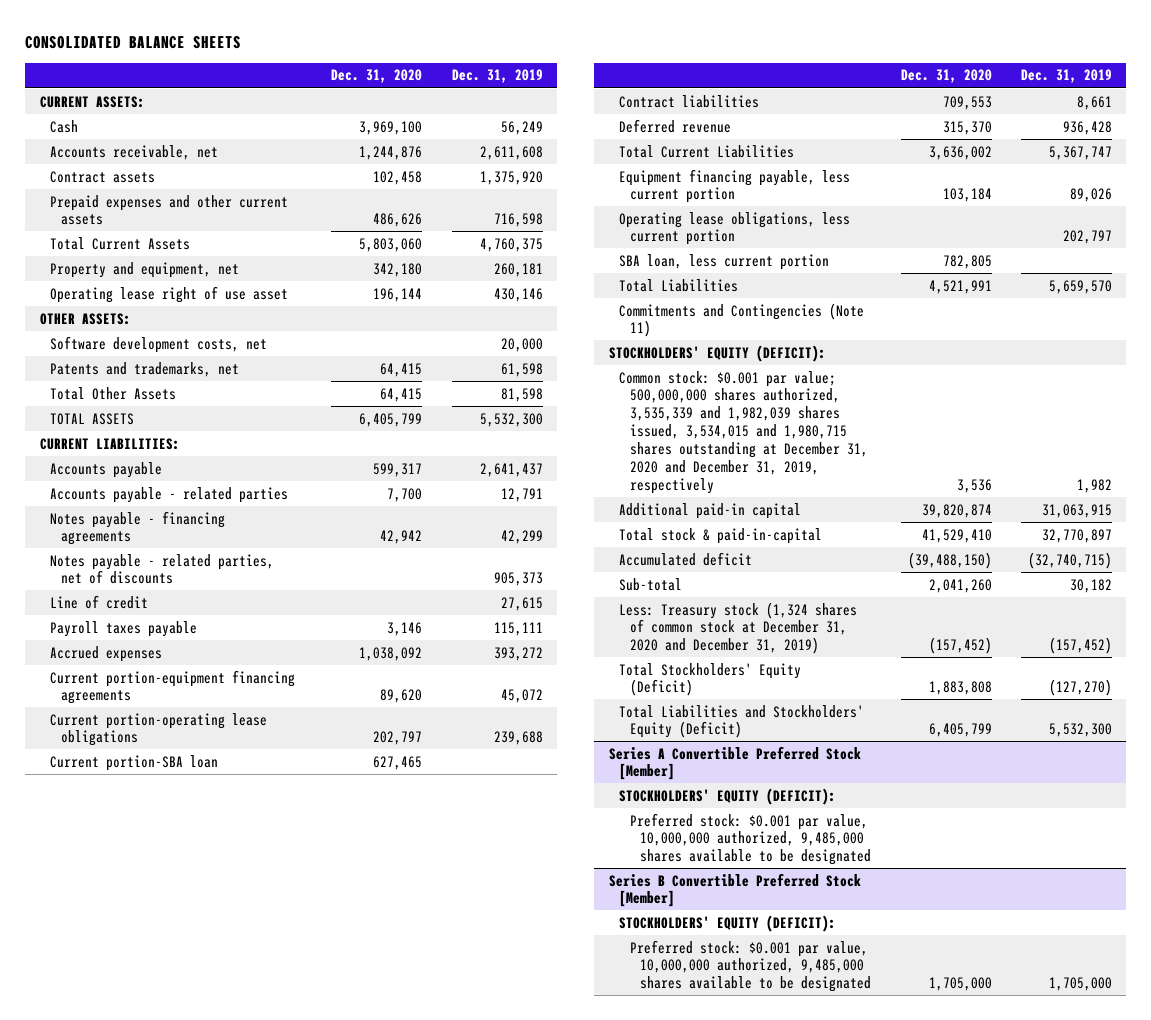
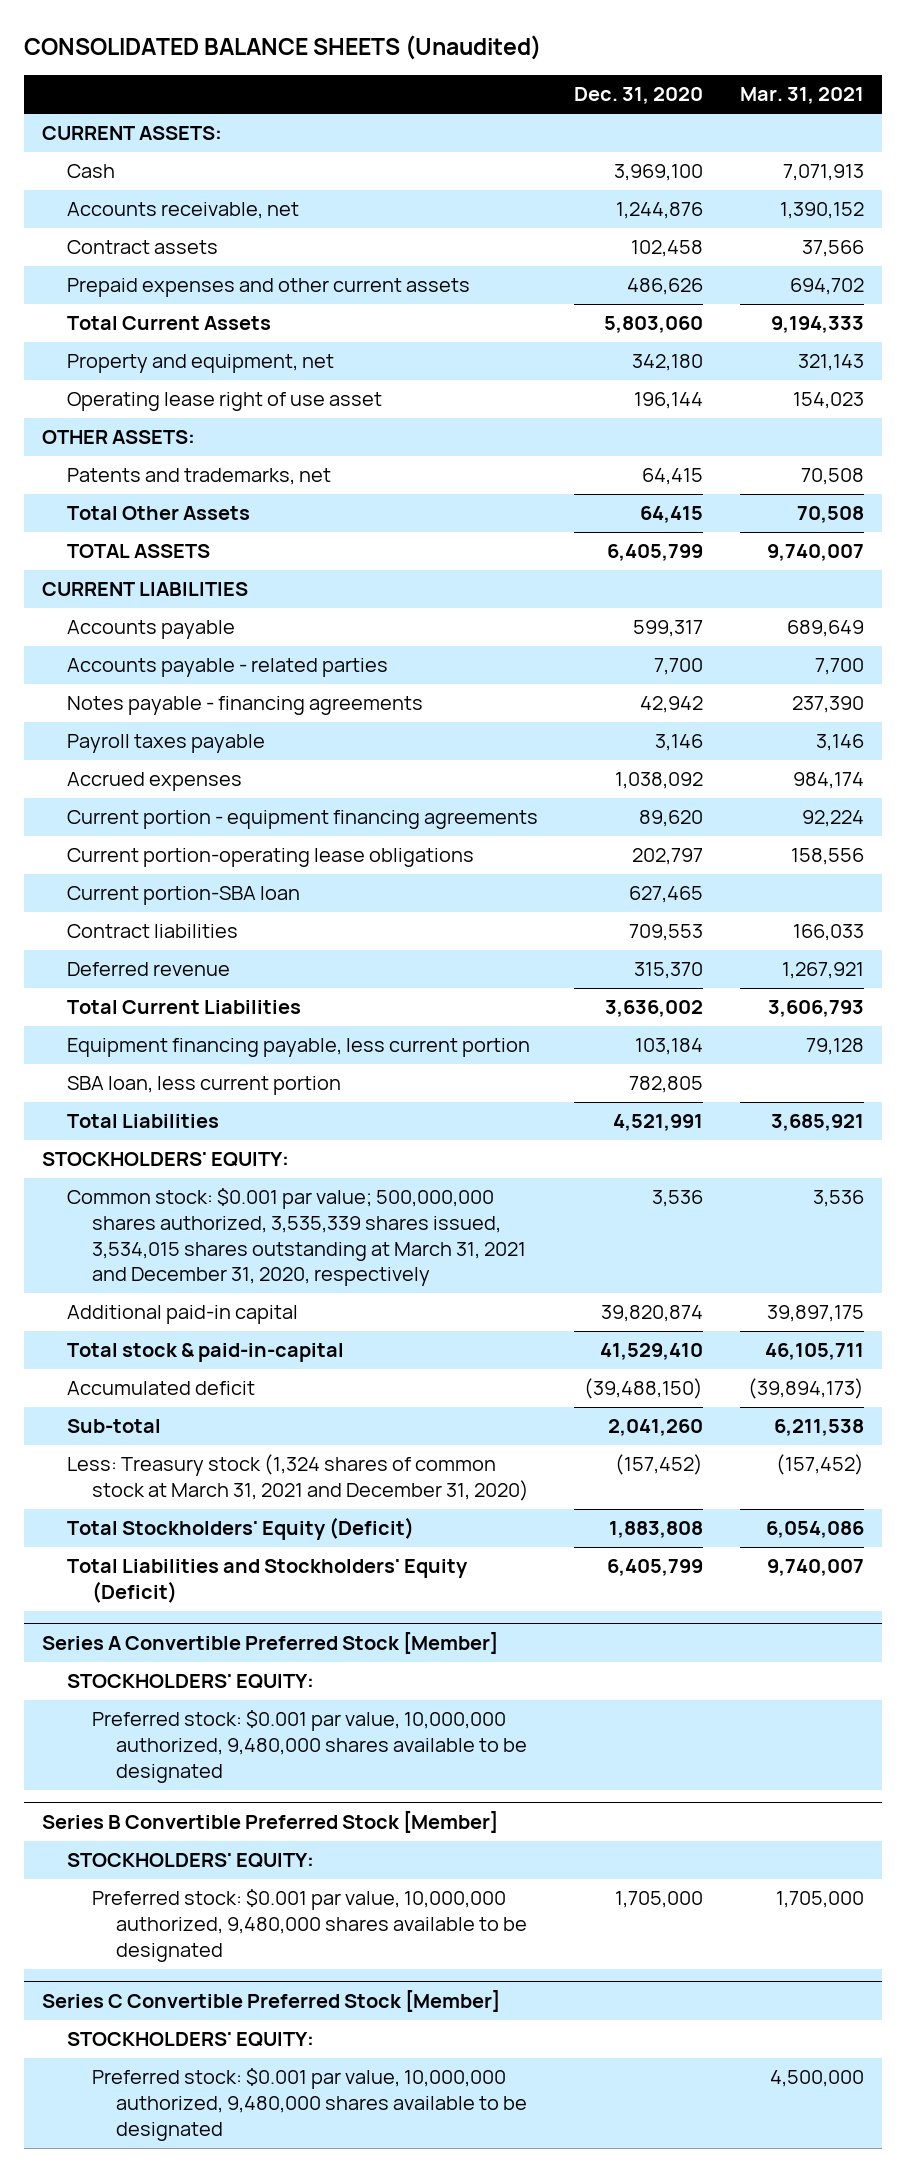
- CONSOLIDATED BALANCE SHEETS
+ CONSOLIDATED BALANCE SHEETS (Unaudited)
- | Dec. 31, 2020 | Dec. 31, 2019
+ | Dec. 31, 2020 | Mar. 31, 2021
- Software development costs, net | | 20,000
- CURRENT LIABILITIES:
+ CURRENT LIABILITIES
- Notes payable - related parties, net of discounts | | 905,373
- Line of credit | | 27,615
- Current portion-equipment financing agreements | 89,620 | 45,072
+ Current portion - equipment financing agreements | 89,620 | 92,224
- Operating lease obligations, less current portion | | 202,797
- Commitments and Contingencies (Note 11)
- STOCKHOLDERS' EQUITY (DEFICIT):
- Common stock: $0.001 par value; 500,000,000 shares authorized, 3,535,339 and 1,982,039 shares issued, 3,534,015 and 1,980,715 shares outstanding at December 31, 2020 and December 31, 2019, respectively | 3,536 | 1,982
+ STOCKHOLDERS' EQUITY:
+ Common stock: $0.001 par value; 500,000,000 shares authorized, 3,535,339 shares issued, 3,534,015 shares outstanding at March 31, 2021 and December 31, 2020, respectively | 3,536 | 3,536
- Less: Treasury stock (1,324 shares of common stock at December 31, 2020 and December 31, 2019) | (157,452) | (157,452)
+ Less: Treasury stock (1,324 shares of common stock at March 31, 2021 and December 31, 2020) | (157,452) | (157,452)
@ Series A Convertible Preferred Stock [Member]
- STOCKHOLDERS' EQUITY (DEFICIT):
- Preferred stock: $0.001 par value, 10,000,000 authorized, 9,485,000 shares available to be designated
+ STOCKHOLDERS' EQUITY:
+ Preferred stock: $0.001 par value, 10,000,000 authorized, 9,480,000 shares available to be designated
@ Series B Convertible Preferred Stock [Member]
- STOCKHOLDERS' EQUITY (DEFICIT):
- Preferred stock: $0.001 par value, 10,000,000 authorized, 9,485,000 shares available to be designated | 1,705,000 | 1,705,000
+ STOCKHOLDERS' EQUITY:
+ Preferred stock: $0.001 par value, 10,000,000 authorized, 9,480,000 shares available to be designated | 1,705,000 | 1,705,000
+ Series C Convertible Preferred Stock [Member]
+ STOCKHOLDERS' EQUITY:
+ Preferred stock: $0.001 par value, 10,000,000 authorized, 9,480,000 shares available to be designated | | 4,500,000

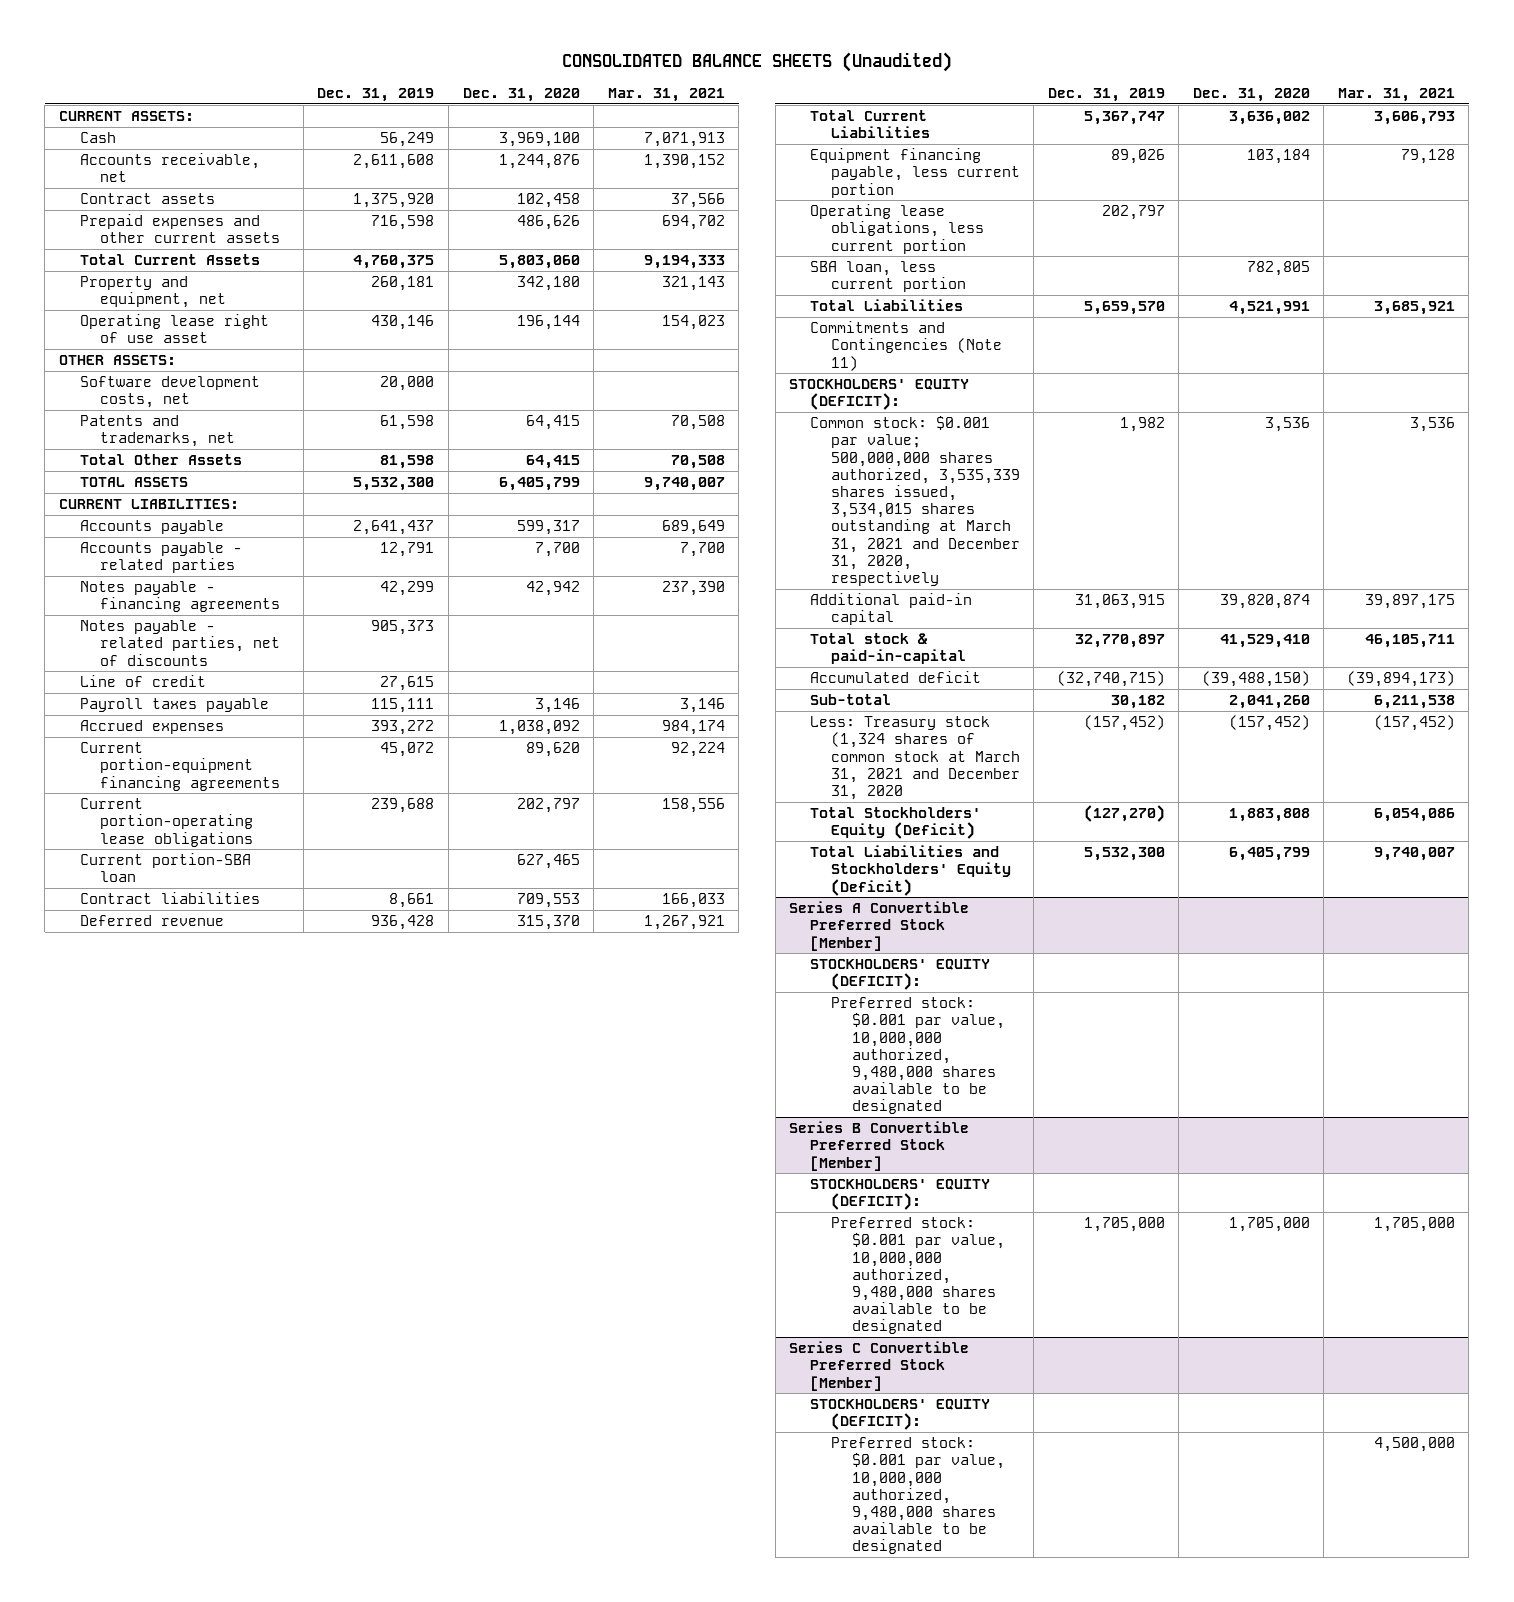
- | Dec. 31, 2020 | Mar. 31, 2021
+ | Dec. 31, 2019 | Dec. 31, 2020 | Mar. 31, 2021
+ Software development costs, net | 20,000 | |
- CURRENT LIABILITIES
+ CURRENT LIABILITIES:
+ Notes payable - related parties, net of discounts | 905,373 | |
+ Line of credit | 27,615 | |
- Current portion - equipment financing agreements | 89,620 | 92,224
+ Current portion-equipment financing agreements | 45,072 | 89,620 | 92,224
+ Operating lease obligations, less current portion | 202,797 | |
- STOCKHOLDERS' EQUITY:
+ Commitments and Contingencies (Note 11)
+ STOCKHOLDERS' EQUITY (DEFICIT):
- Less: Treasury stock (1,324 shares of common stock at March 31, 2021 and December 31, 2020) | (157,452) | (157,452)
+ Less: Treasury stock (1,324 shares of common stock at March 31, 2021 and December 31, 2020 | (157,452) | (157,452) | (157,452)
@ Series A Convertible Preferred Stock [Member]
- STOCKHOLDERS' EQUITY:
+ STOCKHOLDERS' EQUITY (DEFICIT):
@ Series B Convertible Preferred Stock [Member]
- STOCKHOLDERS' EQUITY:
+ STOCKHOLDERS' EQUITY (DEFICIT):
@ Series C Convertible Preferred Stock [Member]
- STOCKHOLDERS' EQUITY:
+ STOCKHOLDERS' EQUITY (DEFICIT):

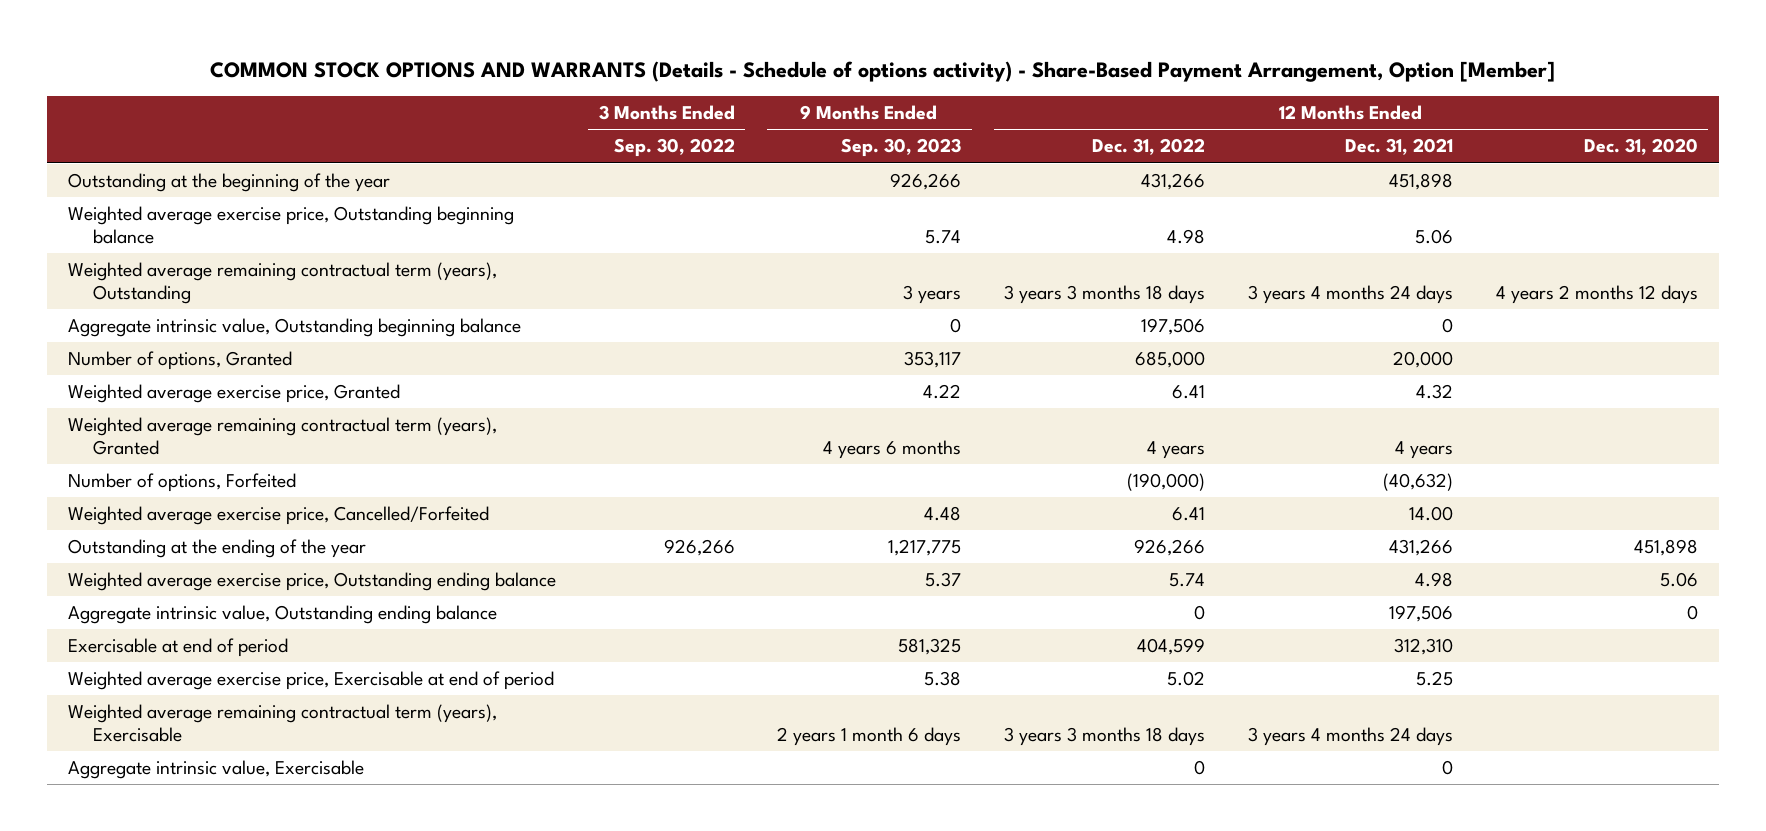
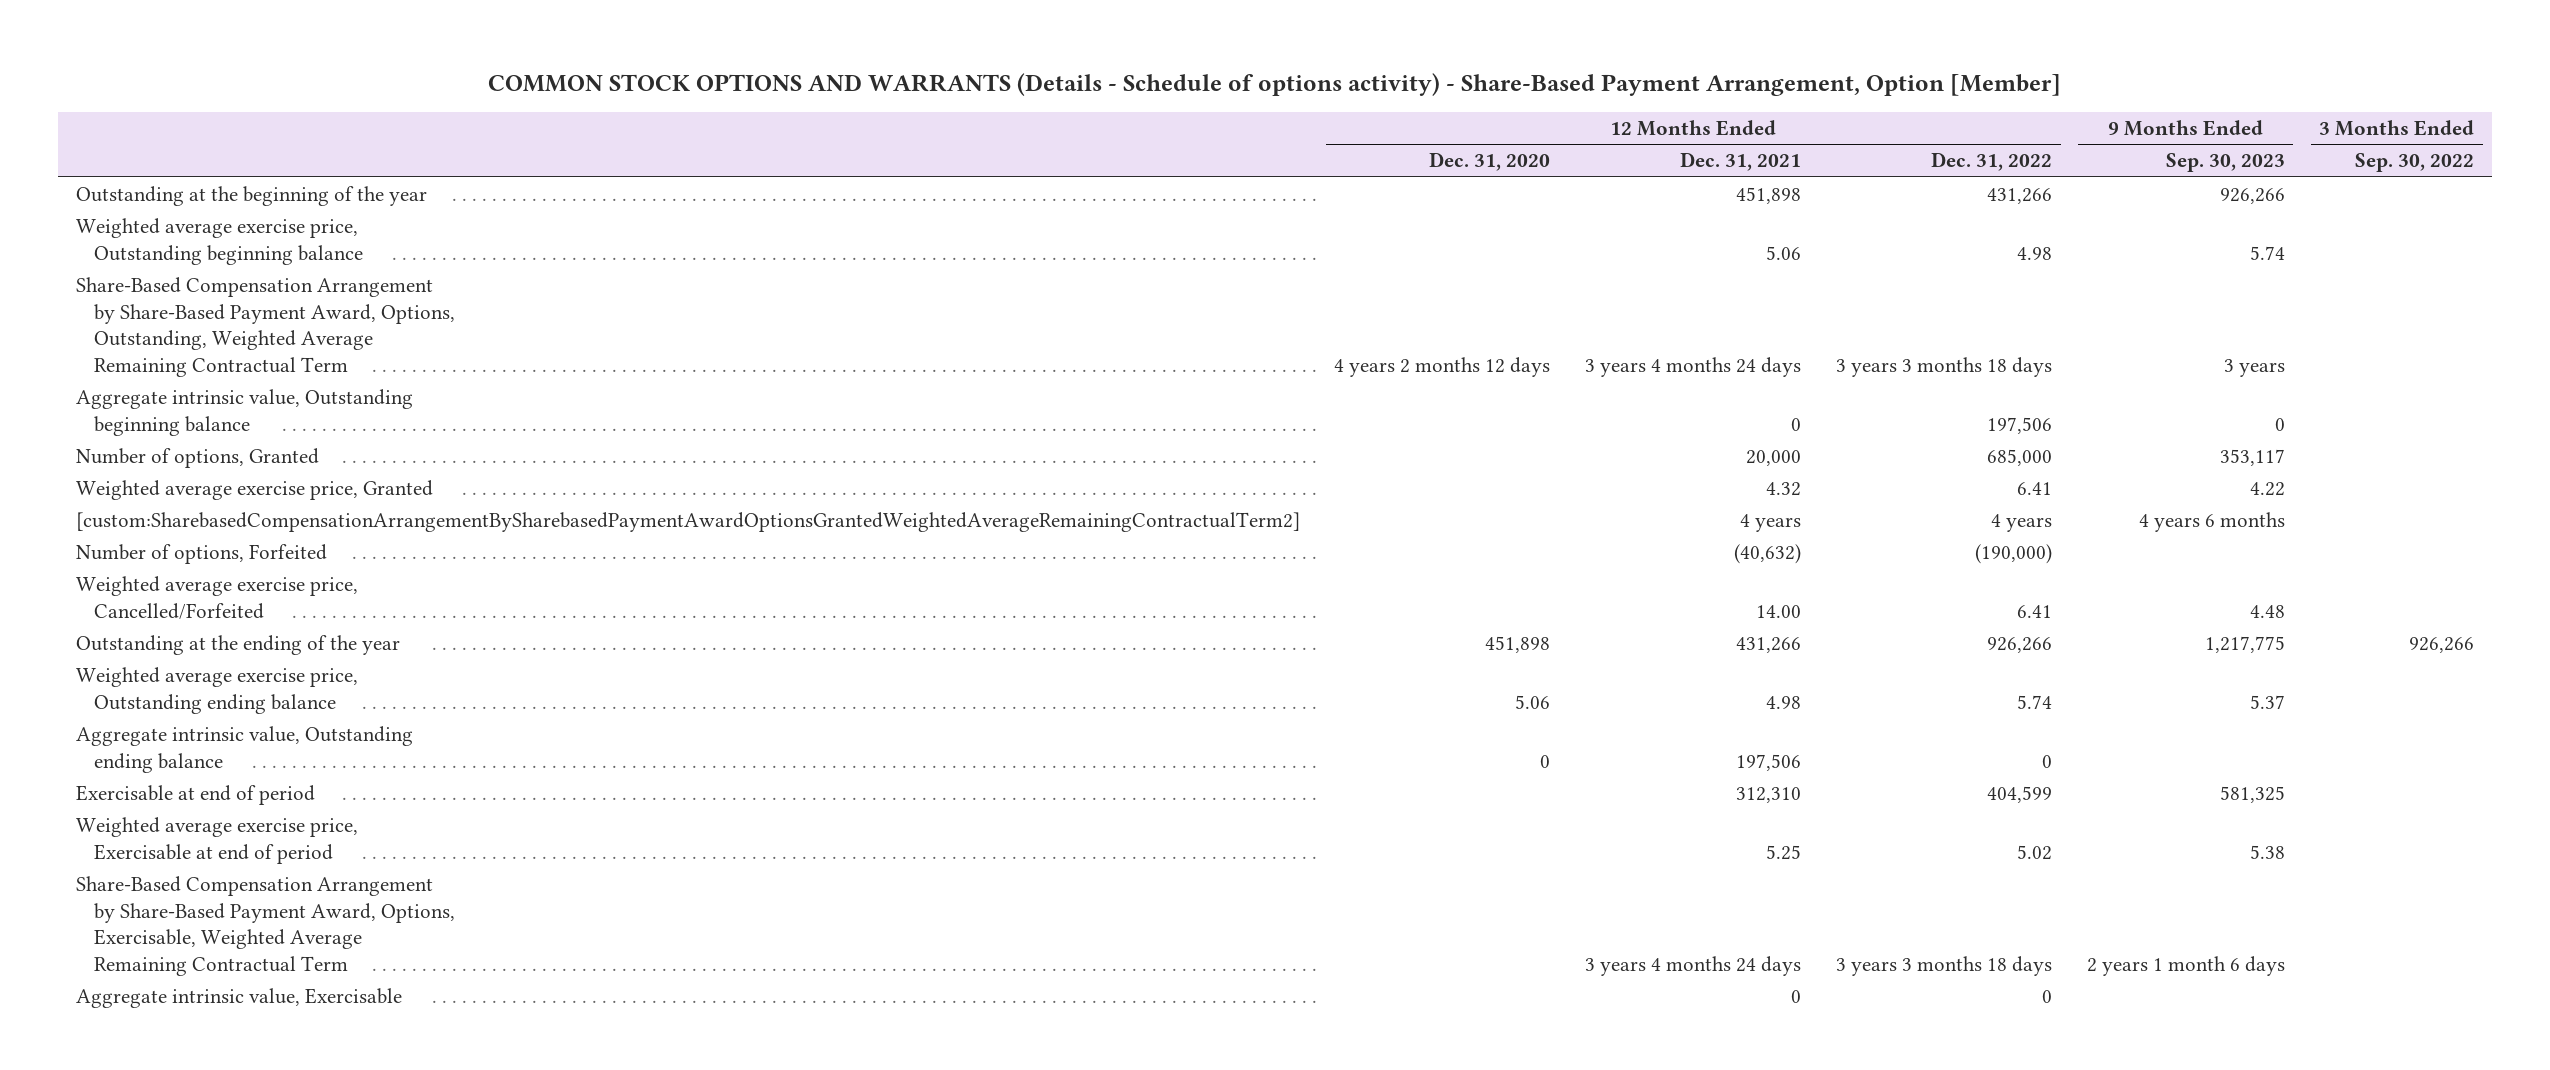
- | 3 Months Ended Sep. 30, 2022 | 9 Months Ended Sep. 30, 2023 | 12 Months Ended Dec. 31, 2022 | 12 Months Ended Dec. 31, 2021 | 12 Months Ended Dec. 31, 2020
+ | 12 Months Ended Dec. 31, 2020 | 12 Months Ended Dec. 31, 2021 | 12 Months Ended Dec. 31, 2022 | 9 Months Ended Sep. 30, 2023 | 3 Months Ended Sep. 30, 2022
- Weighted average remaining contractual term (years), Outstanding | | 3 years | 3 years 3 months 18 days | 3 years 4 months 24 days | 4 years 2 months 12 days
+ Share-Based Compensation Arrangement by Share-Based Payment Award, Options, Outstanding, Weighted Average Remaining Contractual Term | 4 years 2 months 12 days | 3 years 4 months 24 days | 3 years 3 months 18 days | 3 years |
- Weighted average remaining contractual term (years), Granted | | 4 years 6 months | 4 years | 4 years |
+ [custom:SharebasedCompensationArrangementBySharebasedPaymentAwardOptionsGrantedWeightedAverageRemainingContractualTerm2] | | 4 years | 4 years | 4 years 6 months |
- Weighted average remaining contractual term (years), Exercisable | | 2 years 1 month 6 days | 3 years 3 months 18 days | 3 years 4 months 24 days |
+ Share-Based Compensation Arrangement by Share-Based Payment Award, Options, Exercisable, Weighted Average Remaining Contractual Term | | 3 years 4 months 24 days | 3 years 3 months 18 days | 2 years 1 month 6 days |

